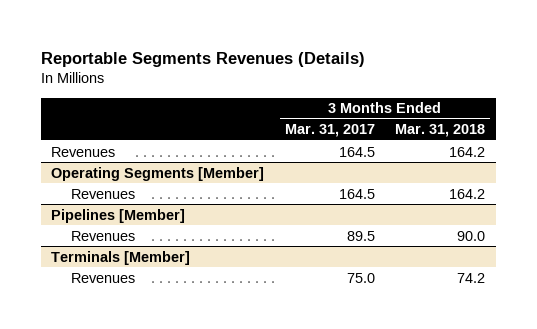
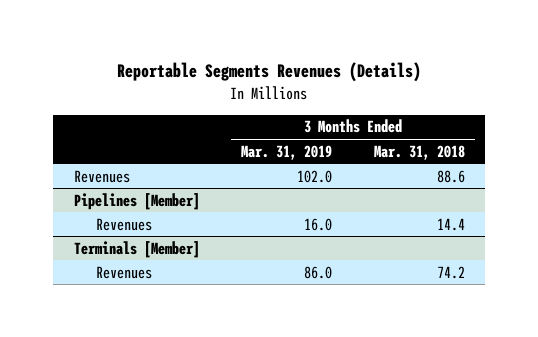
- | 3 Months Ended Mar. 31, 2017 | 3 Months Ended Mar. 31, 2018
+ | 3 Months Ended Mar. 31, 2019 | 3 Months Ended Mar. 31, 2018
- Revenues | 164.5 | 164.2
- Operating Segments [Member]
- Revenues | 164.5 | 164.2
+ Revenues | 102.0 | 88.6
@ Pipelines [Member]
- Revenues | 89.5 | 90.0
+ Revenues | 16.0 | 14.4

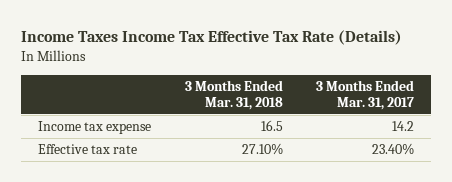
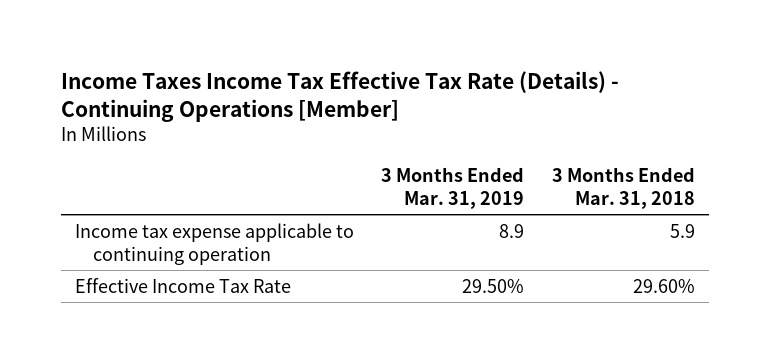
- Income Taxes Income Tax Effective Tax Rate (Details)
+ Income Taxes Income Tax Effective Tax Rate (Details) - Continuing Operations [Member]
- | 3 Months Ended Mar. 31, 2018 | 3 Months Ended Mar. 31, 2017
+ | 3 Months Ended Mar. 31, 2019 | 3 Months Ended Mar. 31, 2018
- Income tax expense | 16.5 | 14.2
- Effective tax rate | 27.10% | 23.40%
+ Income tax expense applicable to continuing operation | 8.9 | 5.9
+ Effective Income Tax Rate | 29.50% | 29.60%

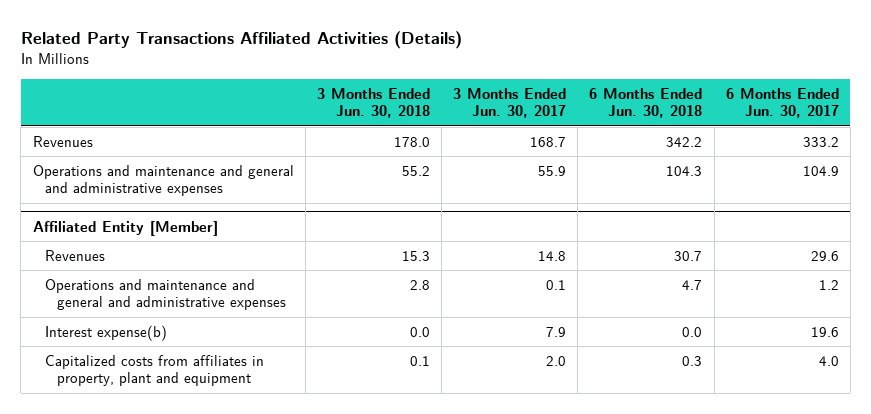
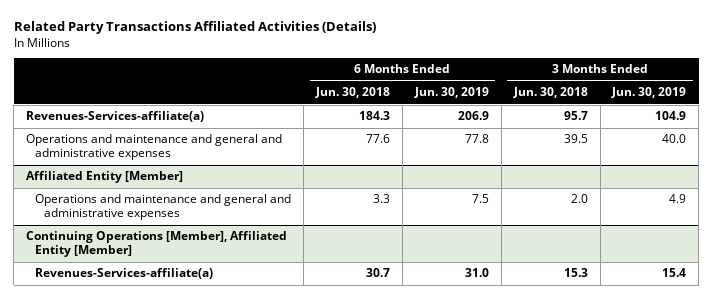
- | 3 Months Ended Jun. 30, 2018 | 3 Months Ended Jun. 30, 2017 | 6 Months Ended Jun. 30, 2018 | 6 Months Ended Jun. 30, 2017
+ | 6 Months Ended Jun. 30, 2018 | 6 Months Ended Jun. 30, 2019 | 3 Months Ended Jun. 30, 2018 | 3 Months Ended Jun. 30, 2019
- Revenues | 178.0 | 168.7 | 342.2 | 333.2
- Operations and maintenance and general and administrative expenses | 55.2 | 55.9 | 104.3 | 104.9
+ Revenues-Services-affiliate(a) | 184.3 | 206.9 | 95.7 | 104.9
+ Operations and maintenance and general and administrative expenses | 77.6 | 77.8 | 39.5 | 40.0
@ Affiliated Entity [Member]
- Revenues | 15.3 | 14.8 | 30.7 | 29.6
- Operations and maintenance and general and administrative expenses | 2.8 | 0.1 | 4.7 | 1.2
- Interest expense(b) | 0.0 | 7.9 | 0.0 | 19.6
- Capitalized costs from affiliates in property, plant and equipment | 0.1 | 2.0 | 0.3 | 4.0
+ Operations and maintenance and general and administrative expenses | 3.3 | 7.5 | 2.0 | 4.9
+ Continuing Operations [Member], Affiliated Entity [Member]
+ Revenues-Services-affiliate(a) | 30.7 | 31.0 | 15.3 | 15.4

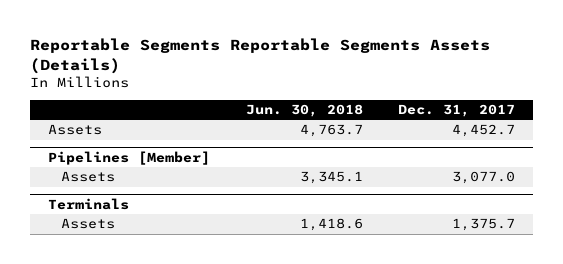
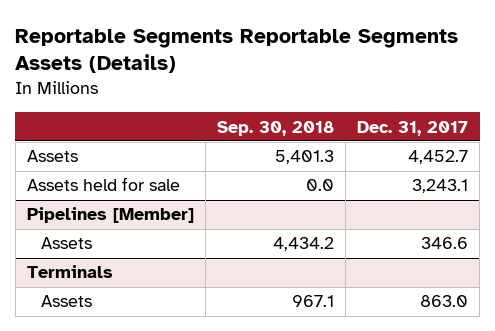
- | Jun. 30, 2018 | Dec. 31, 2017
+ | Sep. 30, 2018 | Dec. 31, 2017
+ Assets held for sale | 0.0 | 3,243.1
@ Pipelines [Member]
- Assets | 3,345.1 | 3,077.0
+ Assets | 4,434.2 | 346.6
@ Terminals
- Assets | 1,418.6 | 1,375.7
+ Assets | 967.1 | 863.0

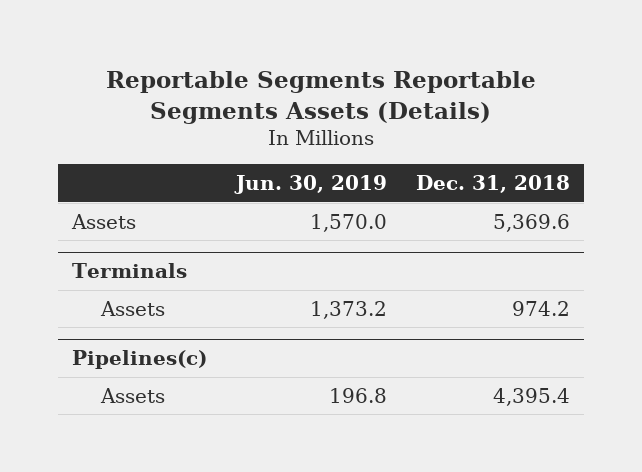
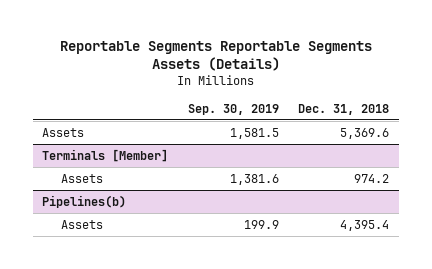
- | Jun. 30, 2019 | Dec. 31, 2018
+ | Sep. 30, 2019 | Dec. 31, 2018
- Terminals
+ Terminals [Member]
- Pipelines(c)
+ Pipelines(b)

